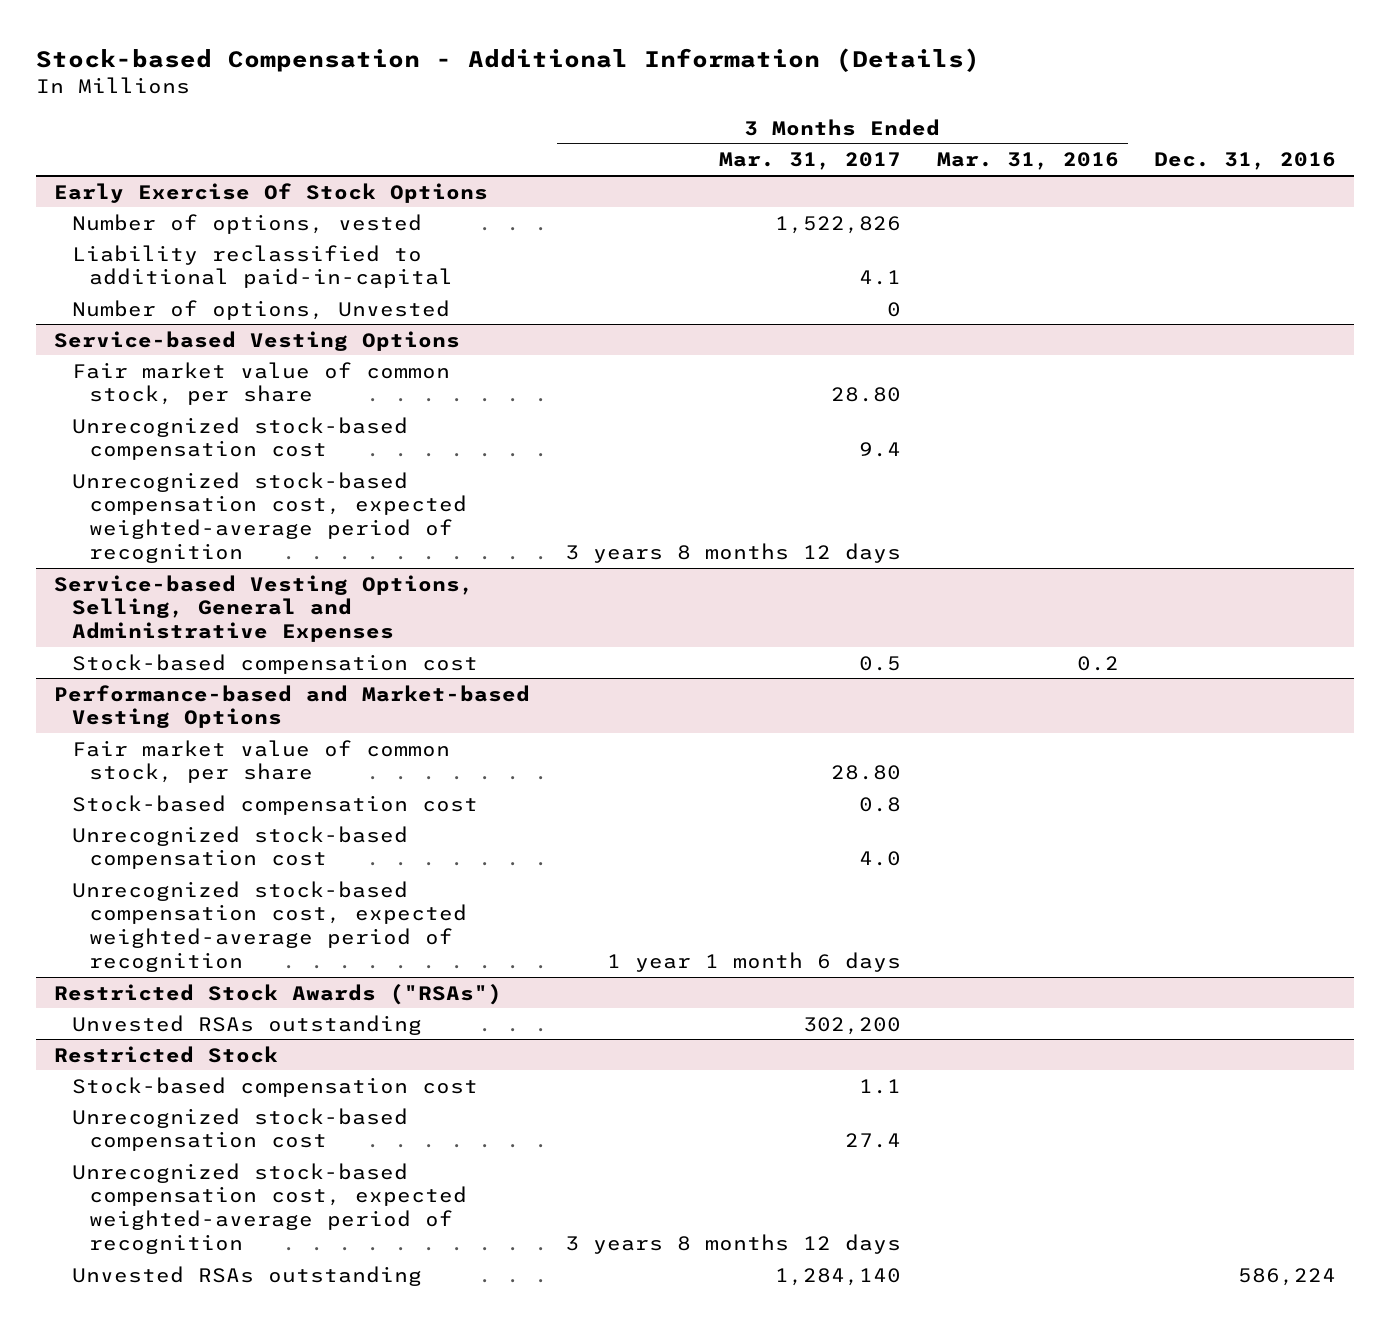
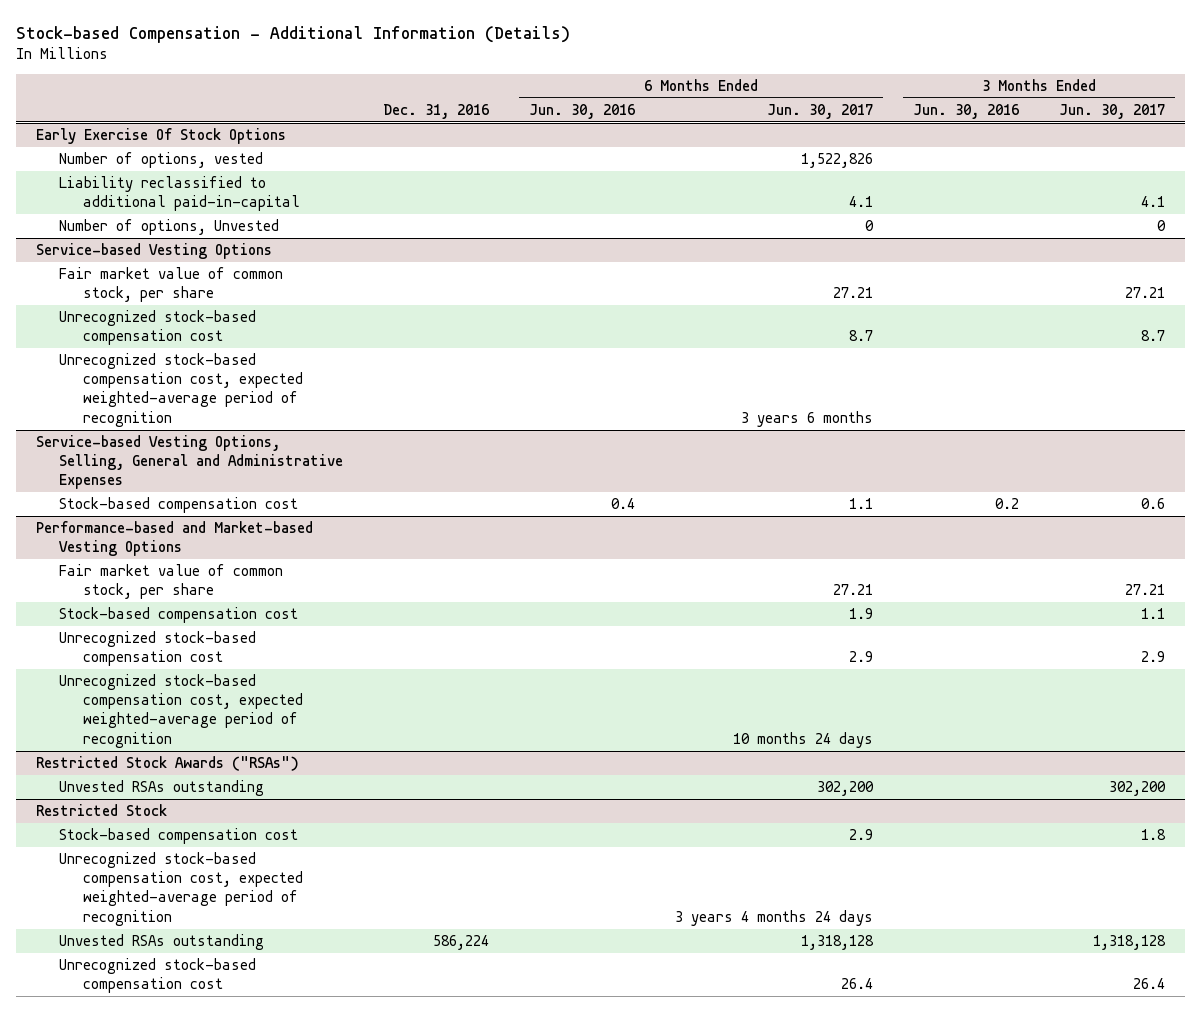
- | 3 Months Ended Mar. 31, 2017 | 3 Months Ended Mar. 31, 2016 | Dec. 31, 2016
+ | Dec. 31, 2016 | 6 Months Ended Jun. 30, 2016 | 6 Months Ended Jun. 30, 2017 | 3 Months Ended Jun. 30, 2016 | 3 Months Ended Jun. 30, 2017
@ Restricted Stock
moved down: Unrecognized stock-based compensation cost | | | 26.4 | | 26.4

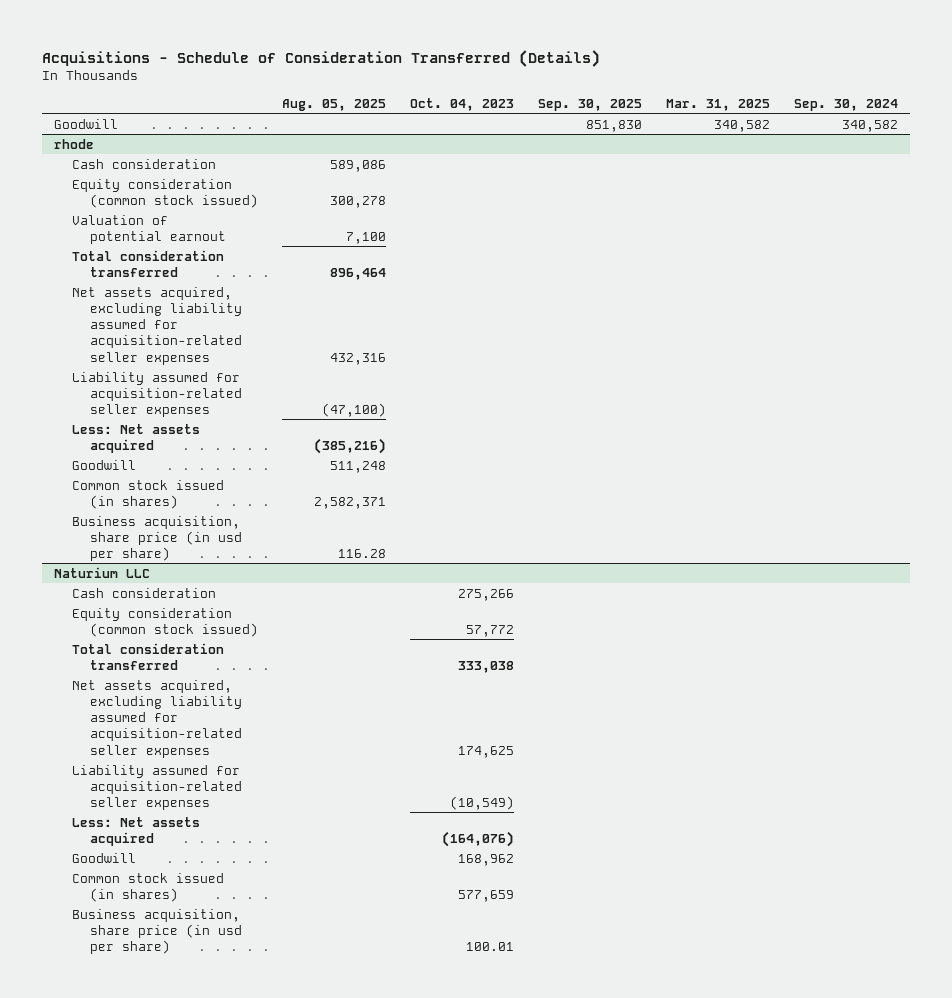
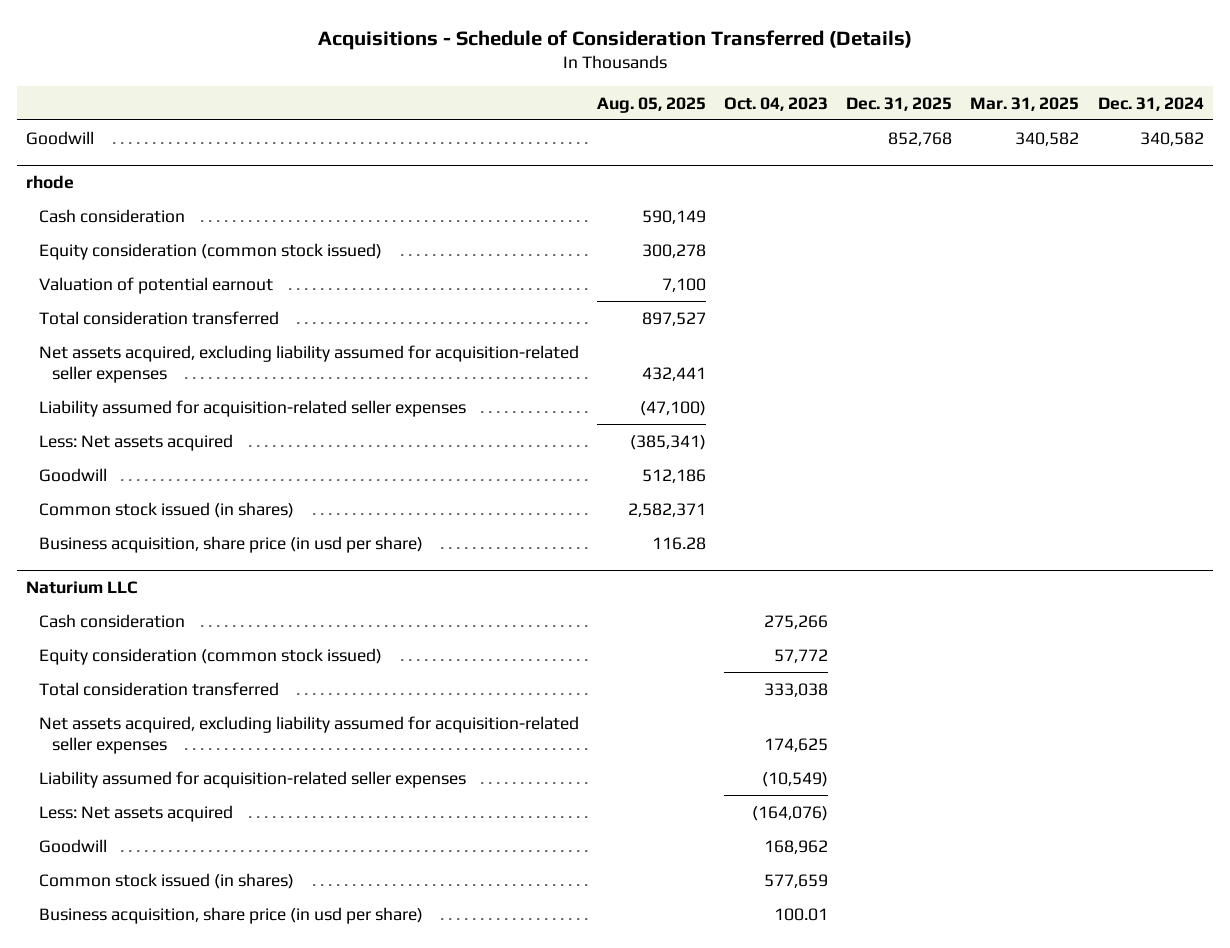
- | Aug. 05, 2025 | Oct. 04, 2023 | Sep. 30, 2025 | Mar. 31, 2025 | Sep. 30, 2024
+ | Aug. 05, 2025 | Oct. 04, 2023 | Dec. 31, 2025 | Mar. 31, 2025 | Dec. 31, 2024
@ rhode
- Cash consideration | 589,086 | | | |
+ Cash consideration | 590,149 | | | |
- Total consideration transferred | 896,464 | | | |
- Net assets acquired, excluding liability assumed for acquisition-related seller expenses | 432,316 | | | |
+ Total consideration transferred | 897,527 | | | |
+ Net assets acquired, excluding liability assumed for acquisition-related seller expenses | 432,441 | | | |
- Less: Net assets acquired | (385,216) | | | |
- Goodwill | 511,248 | | | |
+ Less: Net assets acquired | (385,341) | | | |
+ Goodwill | 512,186 | | | |

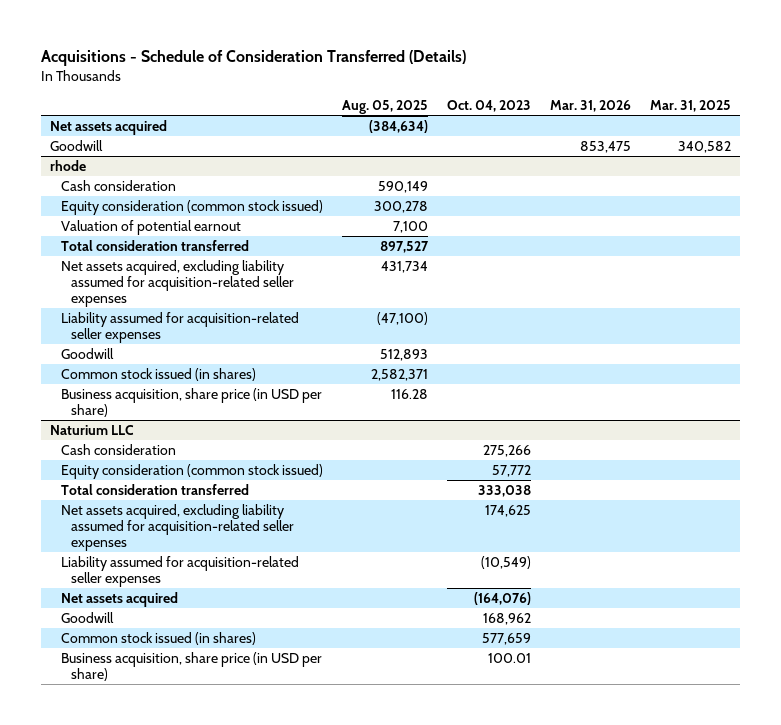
- | Aug. 05, 2025 | Oct. 04, 2023 | Dec. 31, 2025 | Mar. 31, 2025 | Dec. 31, 2024
+ | Aug. 05, 2025 | Oct. 04, 2023 | Mar. 31, 2026 | Mar. 31, 2025
+ Net assets acquired | (384,634) | | |
@ rhode
- Net assets acquired, excluding liability assumed for acquisition-related seller expenses | 432,441 | | | |
+ Net assets acquired, excluding liability assumed for acquisition-related seller expenses | 431,734 | | |
- Less: Net assets acquired | (385,341) | | | |
- Goodwill | 512,186 | | | |
+ Goodwill | 512,893 | | |
- Business acquisition, share price (in usd per share) | 116.28 | | | |
+ Business acquisition, share price (in USD per share) | 116.28 | | |
@ Naturium LLC
- Less: Net assets acquired | | (164,076) | | |
+ Net assets acquired | | (164,076) | |
- Business acquisition, share price (in usd per share) | | 100.01 | | |
+ Business acquisition, share price (in USD per share) | | 100.01 | |

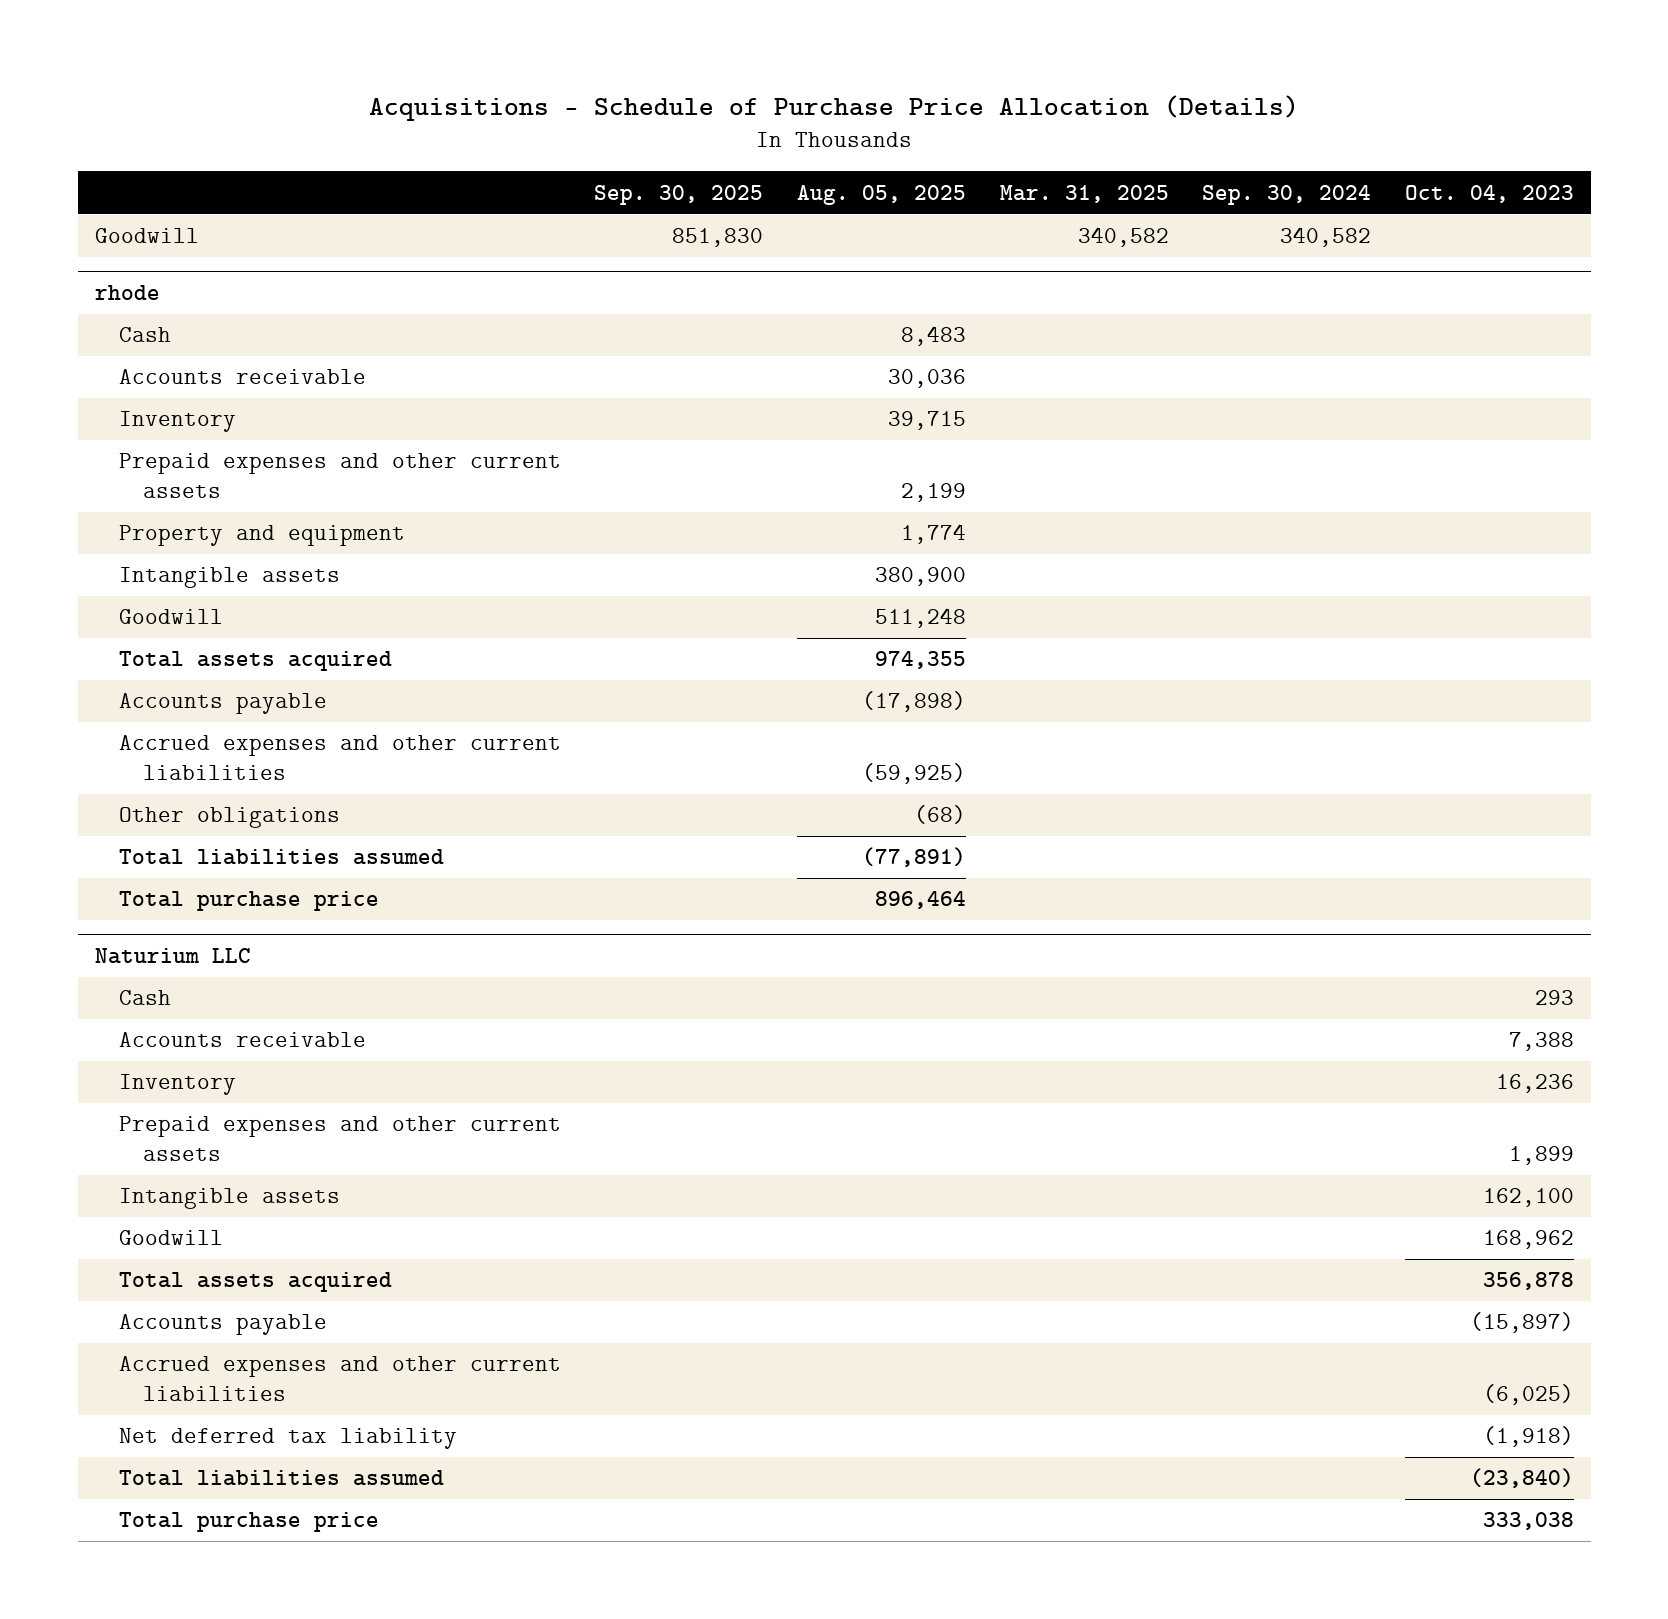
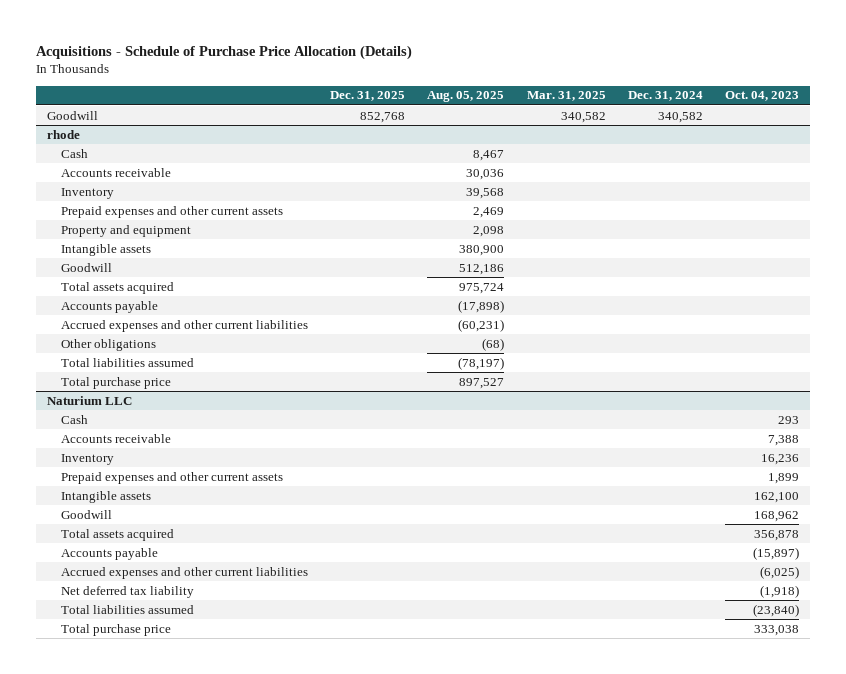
- | Sep. 30, 2025 | Aug. 05, 2025 | Mar. 31, 2025 | Sep. 30, 2024 | Oct. 04, 2023
+ | Dec. 31, 2025 | Aug. 05, 2025 | Mar. 31, 2025 | Dec. 31, 2024 | Oct. 04, 2023
@ rhode
- Cash | | 8,483 | | |
+ Cash | | 8,467 | | |
- Inventory | | 39,715 | | |
- Prepaid expenses and other current assets | | 2,199 | | |
- Property and equipment | | 1,774 | | |
+ Inventory | | 39,568 | | |
+ Prepaid expenses and other current assets | | 2,469 | | |
+ Property and equipment | | 2,098 | | |
- Goodwill | | 511,248 | | |
- Total assets acquired | | 974,355 | | |
+ Goodwill | | 512,186 | | |
+ Total assets acquired | | 975,724 | | |
- Accrued expenses and other current liabilities | | (59,925) | | |
+ Accrued expenses and other current liabilities | | (60,231) | | |
- Total liabilities assumed | | (77,891) | | |
- Total purchase price | | 896,464 | | |
+ Total liabilities assumed | | (78,197) | | |
+ Total purchase price | | 897,527 | | |

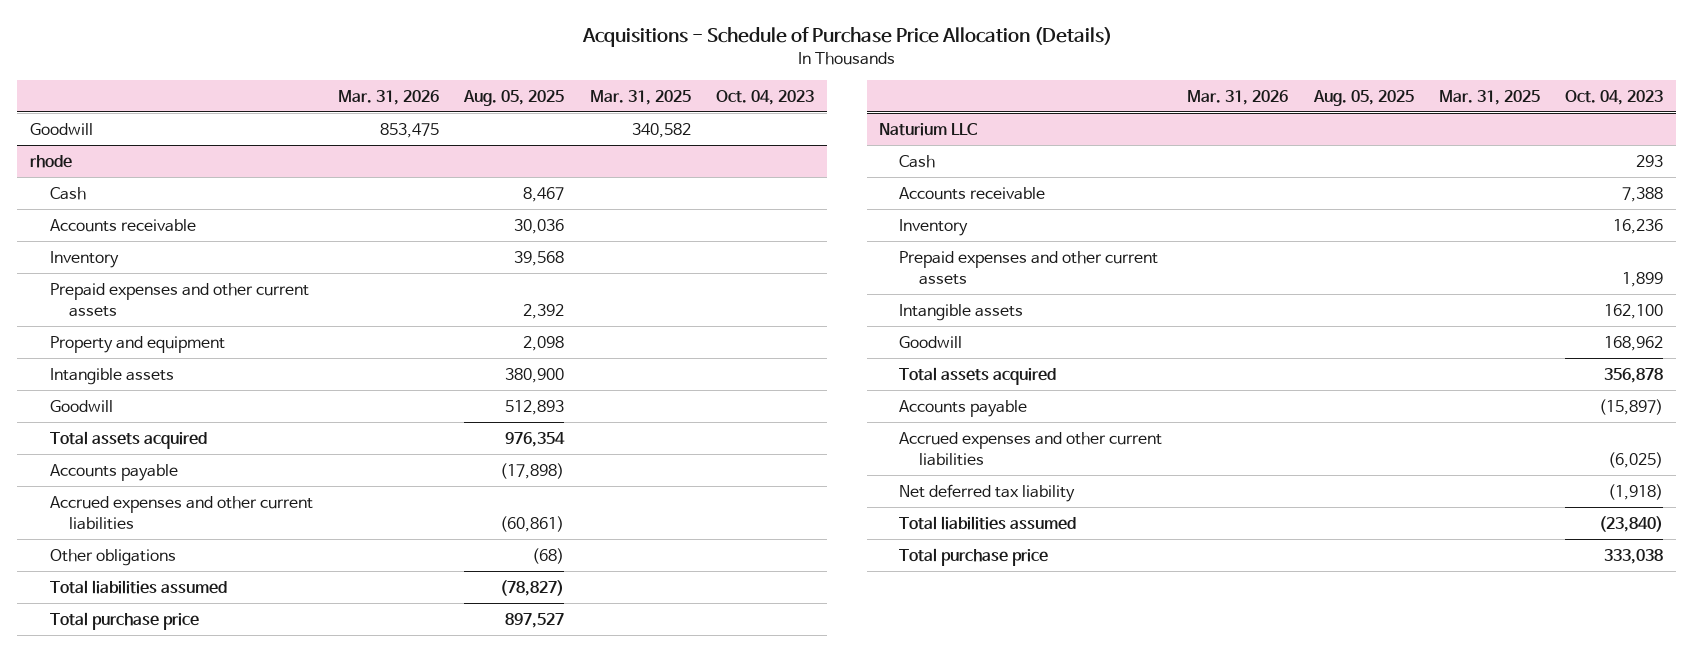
- | Dec. 31, 2025 | Aug. 05, 2025 | Mar. 31, 2025 | Dec. 31, 2024 | Oct. 04, 2023
+ | Mar. 31, 2026 | Aug. 05, 2025 | Mar. 31, 2025 | Oct. 04, 2023
@ rhode
- Prepaid expenses and other current assets | | 2,469 | | |
+ Prepaid expenses and other current assets | | 2,392 | |
- Goodwill | | 512,186 | | |
- Total assets acquired | | 975,724 | | |
+ Goodwill | | 512,893 | |
+ Total assets acquired | | 976,354 | |
- Accrued expenses and other current liabilities | | (60,231) | | |
+ Accrued expenses and other current liabilities | | (60,861) | |
- Total liabilities assumed | | (78,197) | | |
+ Total liabilities assumed | | (78,827) | |

